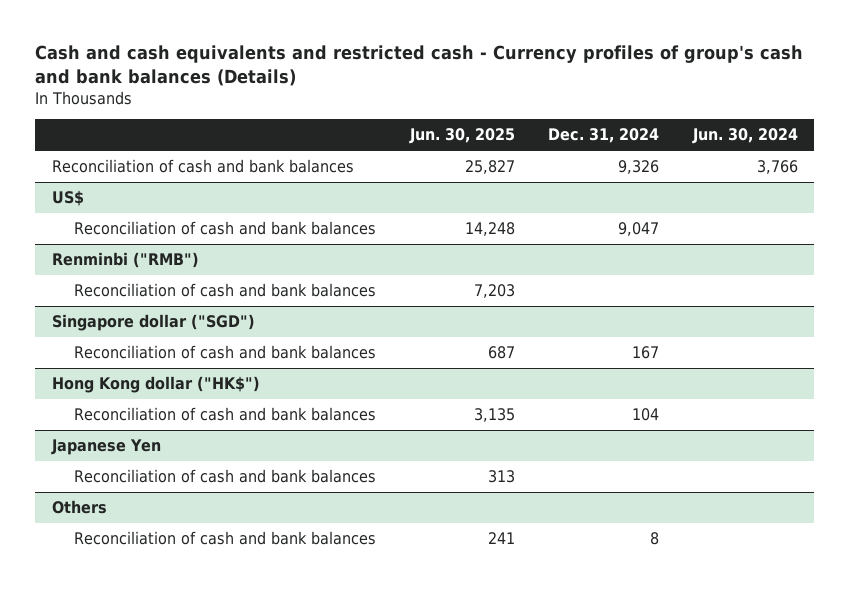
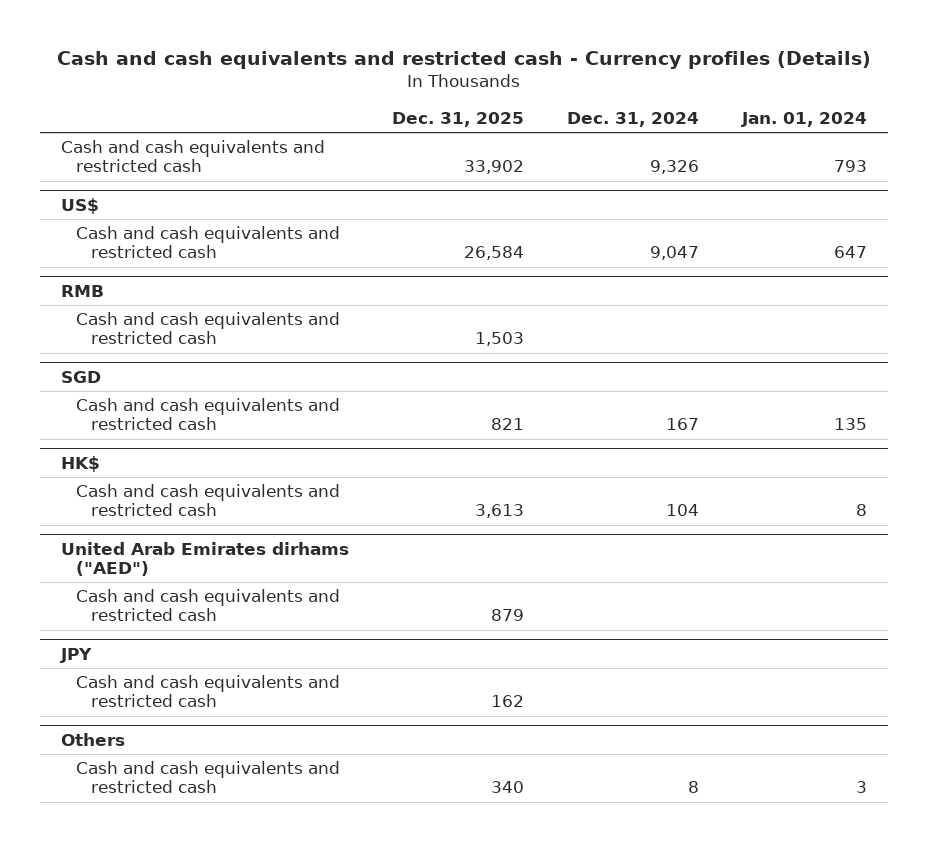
- Cash and cash equivalents and restricted cash - Currency profiles of group's cash and bank balances (Details)
+ Cash and cash equivalents and restricted cash - Currency profiles (Details)
- | Jun. 30, 2025 | Dec. 31, 2024 | Jun. 30, 2024
+ | Dec. 31, 2025 | Dec. 31, 2024 | Jan. 01, 2024
- Reconciliation of cash and bank balances | 25,827 | 9,326 | 3,766
+ Cash and cash equivalents and restricted cash | 33,902 | 9,326 | 793
@ US$
- Reconciliation of cash and bank balances | 14,248 | 9,047 |
- Renminbi ("RMB")
- Reconciliation of cash and bank balances | 7,203 | |
- Singapore dollar ("SGD")
- Reconciliation of cash and bank balances | 687 | 167 |
- Hong Kong dollar ("HK$")
- Reconciliation of cash and bank balances | 3,135 | 104 |
- Japanese Yen
- Reconciliation of cash and bank balances | 313 | |
@ US$
+ Cash and cash equivalents and restricted cash | 26,584 | 9,047 | 647
+ RMB
+ Cash and cash equivalents and restricted cash | 1,503 | |
+ SGD
+ Cash and cash equivalents and restricted cash | 821 | 167 | 135
+ HK$
+ Cash and cash equivalents and restricted cash | 3,613 | 104 | 8
+ United Arab Emirates dirhams ("AED")
+ Cash and cash equivalents and restricted cash | 879 | |
+ JPY
+ Cash and cash equivalents and restricted cash | 162 | |
@ Others
- Reconciliation of cash and bank balances | 241 | 8 |
+ Cash and cash equivalents and restricted cash | 340 | 8 | 3

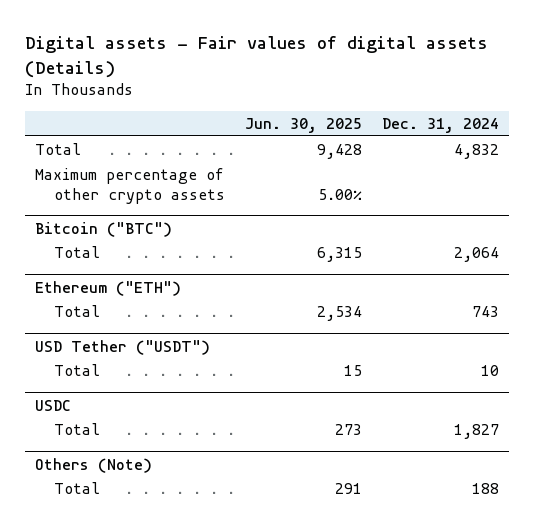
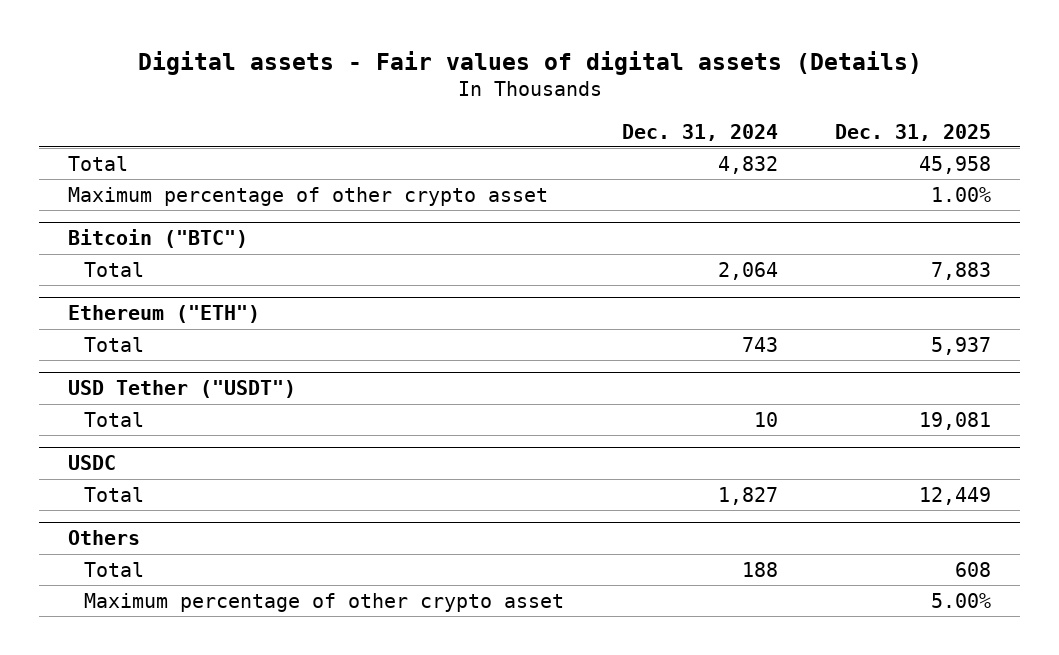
- | Jun. 30, 2025 | Dec. 31, 2024
+ | Dec. 31, 2024 | Dec. 31, 2025
- Maximum percentage of other crypto assets | 5.00% |
+ Maximum percentage of other crypto asset | | 1.00%
- Others (Note)
+ Others
+ Maximum percentage of other crypto asset | | 5.00%

